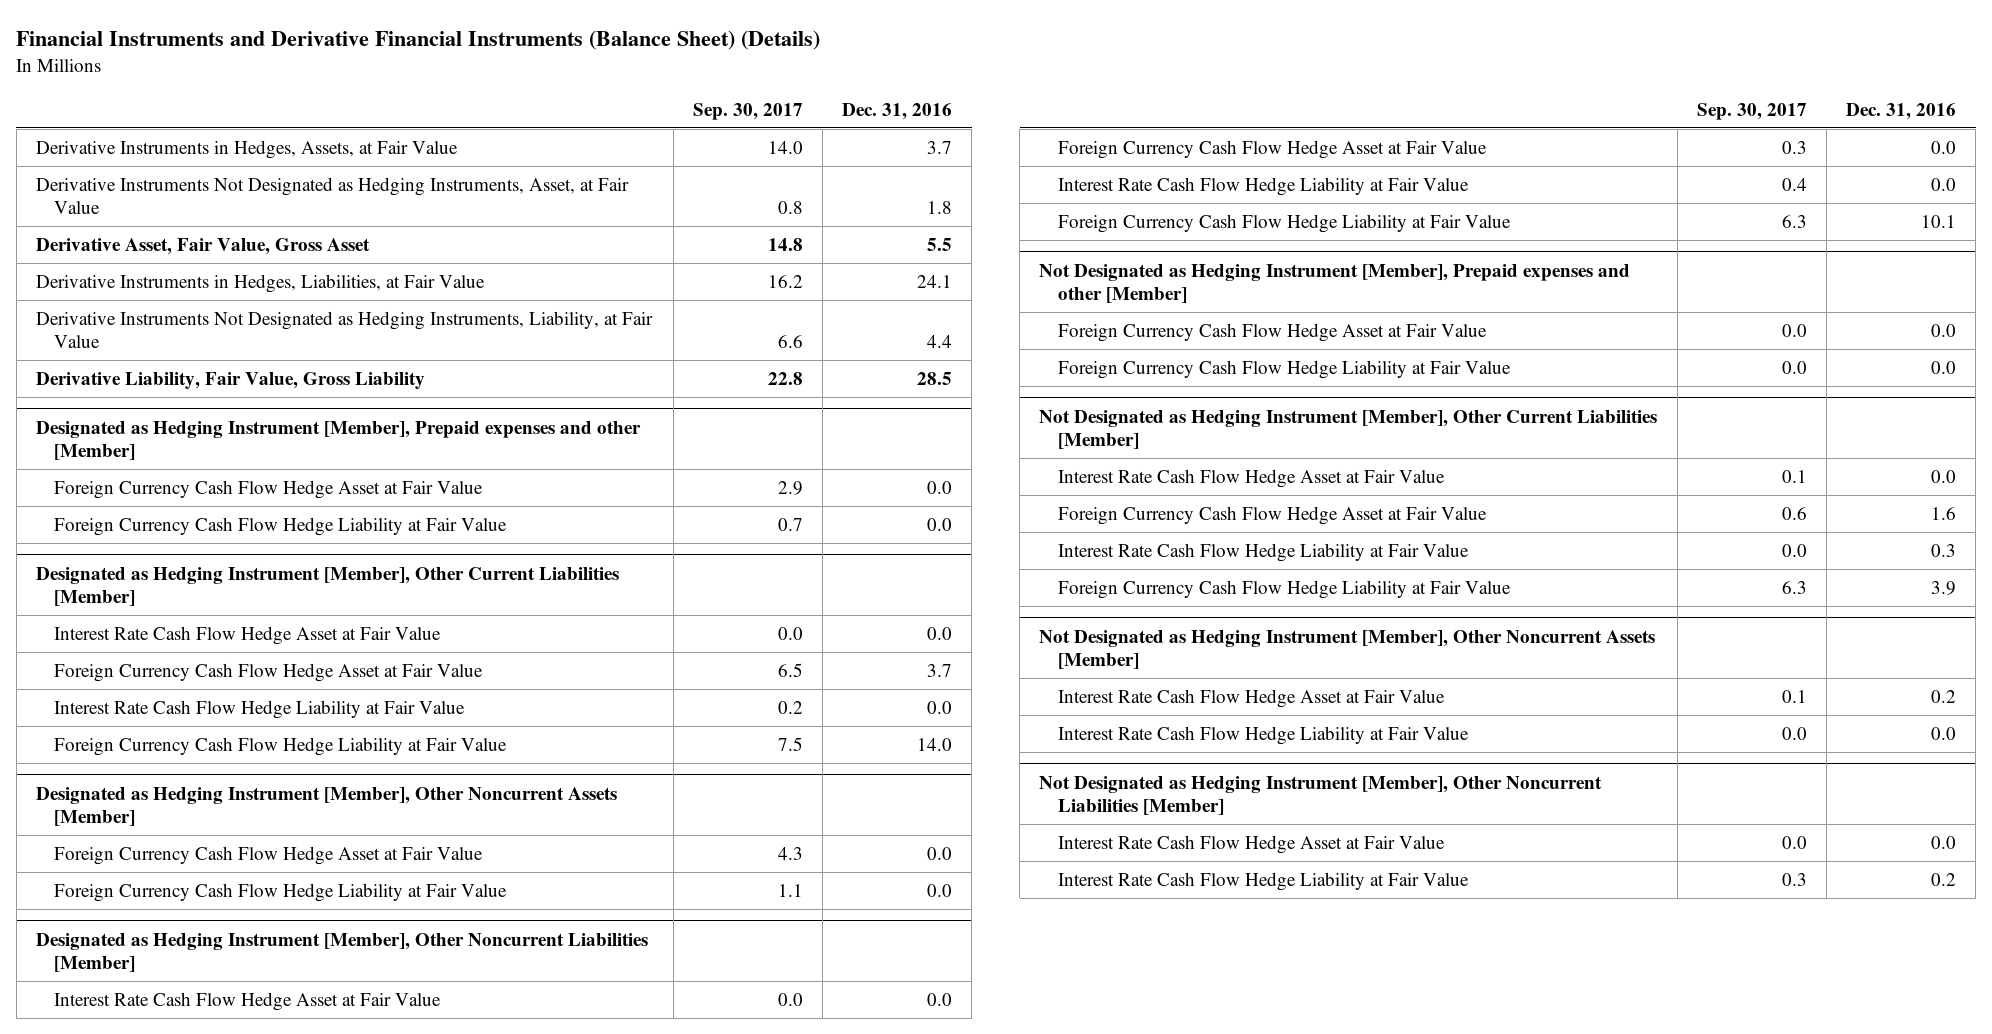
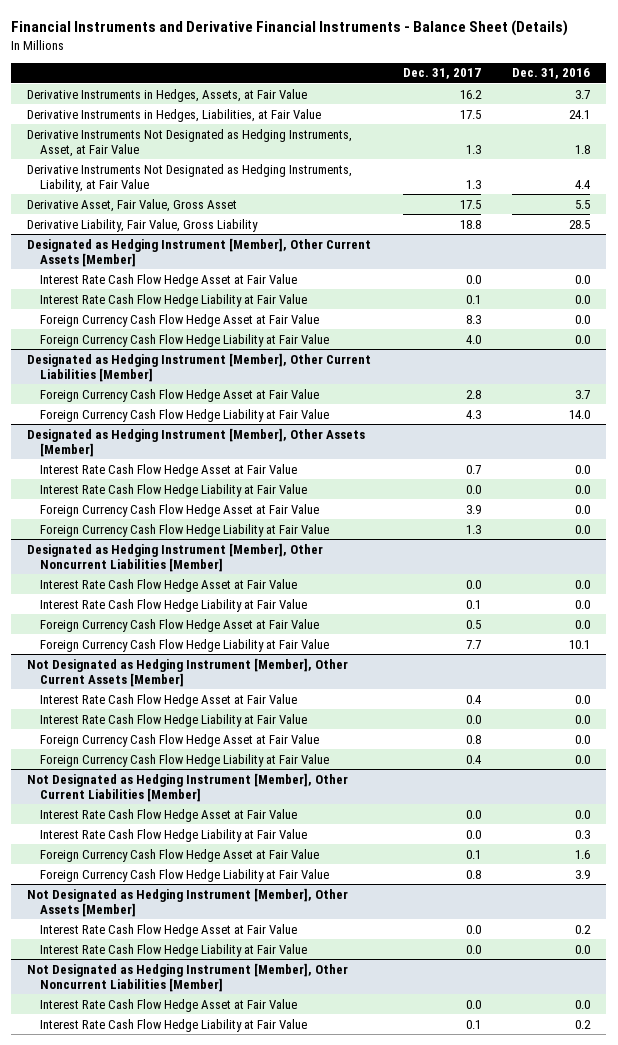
- Financial Instruments and Derivative Financial Instruments (Balance Sheet) (Details)
+ Financial Instruments and Derivative Financial Instruments - Balance Sheet (Details)
- | Sep. 30, 2017 | Dec. 31, 2016
+ | Dec. 31, 2017 | Dec. 31, 2016
moved down: Derivative Instruments Not Designated as Hedging Instruments, Asset, at Fair Value | 1.3 | 1.8
moved down: Derivative Asset, Fair Value, Gross Asset | 17.5 | 5.5
- Designated as Hedging Instrument [Member], Prepaid expenses and other [Member]
+ Designated as Hedging Instrument [Member], Other Current Assets [Member]
+ Interest Rate Cash Flow Hedge Asset at Fair Value | 0.0 | 0.0
+ Interest Rate Cash Flow Hedge Liability at Fair Value | 0.1 | 0.0
@ Designated as Hedging Instrument [Member], Other Current Liabilities [Member]
- Interest Rate Cash Flow Hedge Asset at Fair Value | 0.0 | 0.0
- Interest Rate Cash Flow Hedge Liability at Fair Value | 0.2 | 0.0
- Designated as Hedging Instrument [Member], Other Noncurrent Assets [Member]
+ Designated as Hedging Instrument [Member], Other Assets [Member]
+ Interest Rate Cash Flow Hedge Asset at Fair Value | 0.7 | 0.0
+ Interest Rate Cash Flow Hedge Liability at Fair Value | 0.0 | 0.0
@ Designated as Hedging Instrument [Member], Other Noncurrent Liabilities [Member]
moved down: Foreign Currency Cash Flow Hedge Asset at Fair Value | 0.5 | 0.0
- Not Designated as Hedging Instrument [Member], Prepaid expenses and other [Member]
+ Not Designated as Hedging Instrument [Member], Other Current Assets [Member]
+ Interest Rate Cash Flow Hedge Asset at Fair Value | 0.4 | 0.0
+ Interest Rate Cash Flow Hedge Liability at Fair Value | 0.0 | 0.0
@ Not Designated as Hedging Instrument [Member], Other Current Liabilities [Member]
moved down: Foreign Currency Cash Flow Hedge Asset at Fair Value | 0.1 | 1.6
- Not Designated as Hedging Instrument [Member], Other Noncurrent Assets [Member]
+ Not Designated as Hedging Instrument [Member], Other Assets [Member]

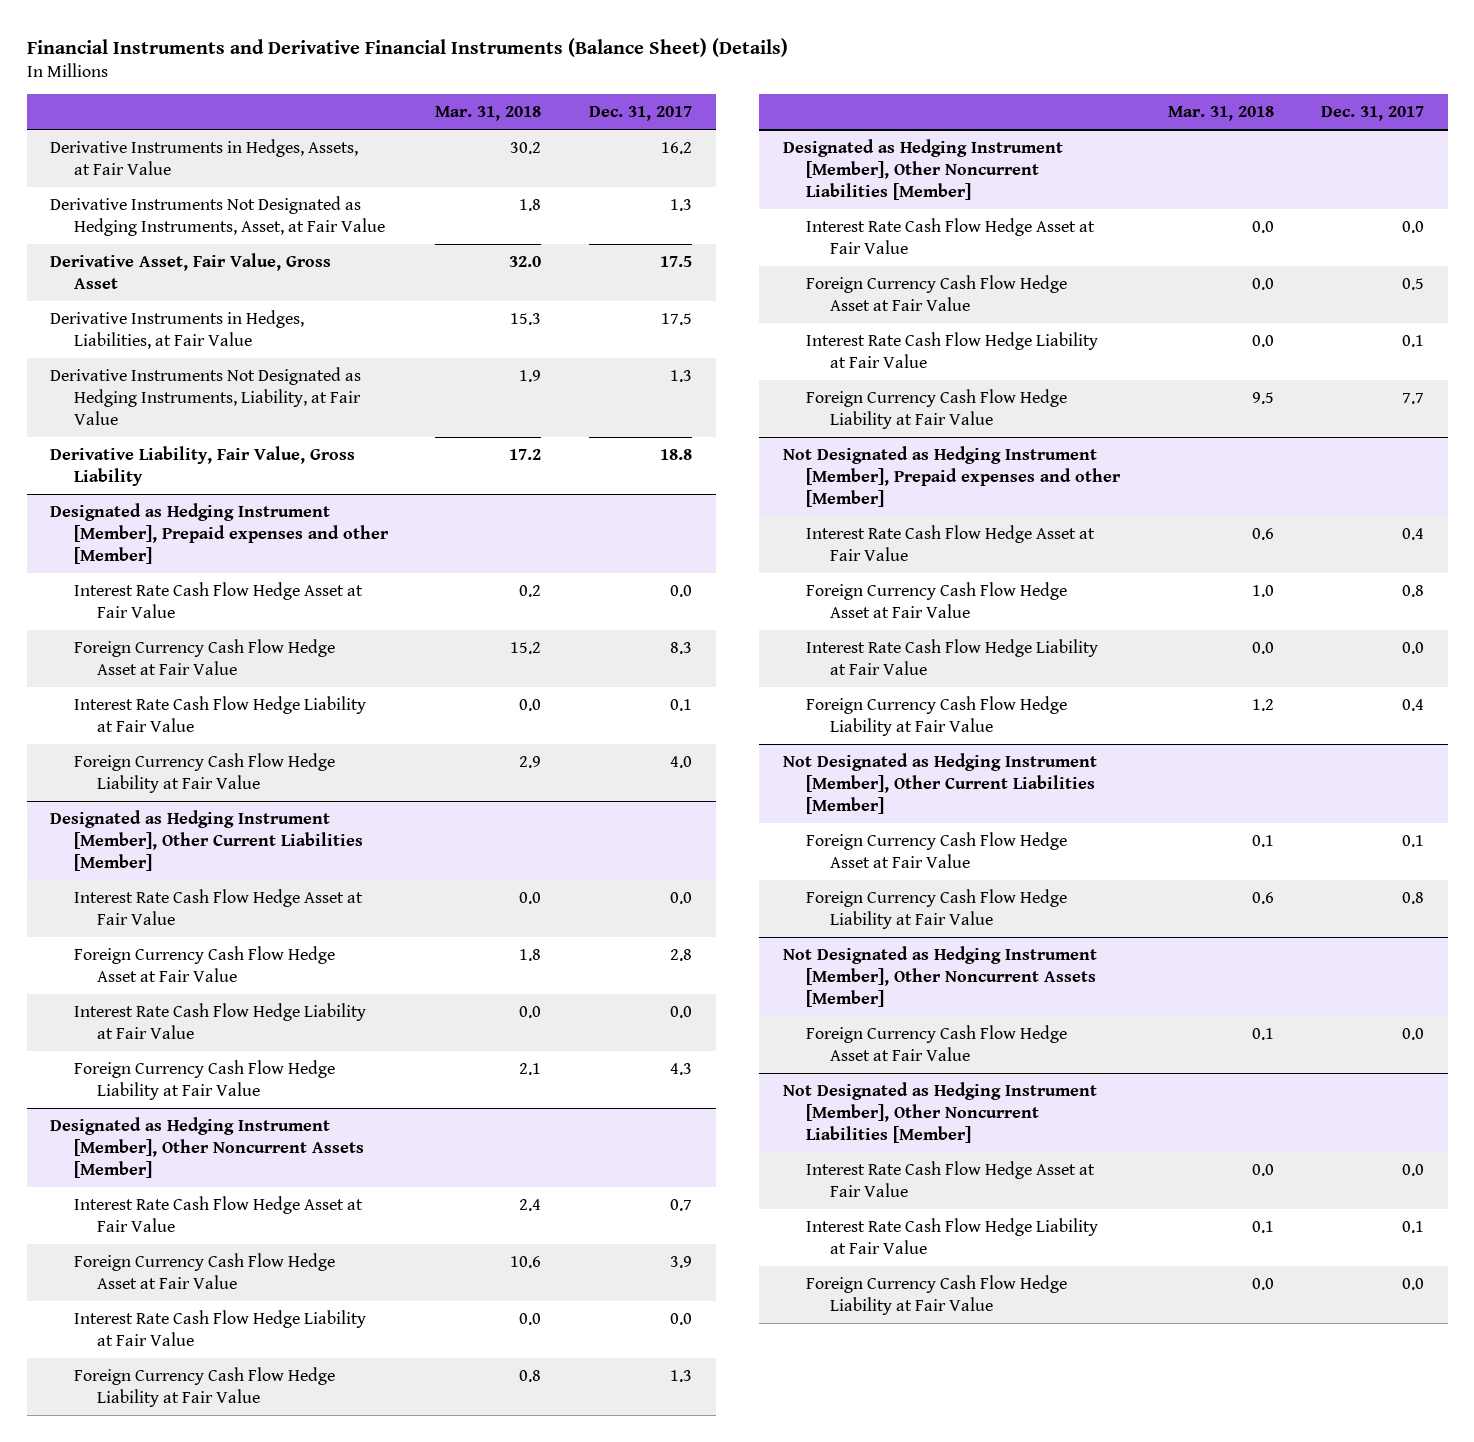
- Financial Instruments and Derivative Financial Instruments - Balance Sheet (Details)
+ Financial Instruments and Derivative Financial Instruments (Balance Sheet) (Details)
- | Dec. 31, 2017 | Dec. 31, 2016
+ | Mar. 31, 2018 | Dec. 31, 2017
moved down: Derivative Instruments in Hedges, Liabilities, at Fair Value | 15.3 | 17.5
moved down: Derivative Instruments Not Designated as Hedging Instruments, Liability, at Fair Value | 1.9 | 1.3
- Designated as Hedging Instrument [Member], Other Current Assets [Member]
+ Designated as Hedging Instrument [Member], Prepaid expenses and other [Member]
- Interest Rate Cash Flow Hedge Liability at Fair Value | 0.1 | 0.0
+ Interest Rate Cash Flow Hedge Liability at Fair Value | 0.0 | 0.1
@ Designated as Hedging Instrument [Member], Other Current Liabilities [Member]
+ Interest Rate Cash Flow Hedge Asset at Fair Value | 0.0 | 0.0
+ Interest Rate Cash Flow Hedge Liability at Fair Value | 0.0 | 0.0
- Designated as Hedging Instrument [Member], Other Assets [Member]
+ Designated as Hedging Instrument [Member], Other Noncurrent Assets [Member]
- Interest Rate Cash Flow Hedge Liability at Fair Value | 0.0 | 0.0
+ Interest Rate Cash Flow Hedge Liability at Fair Value | 0.0 | 0.0
@ Designated as Hedging Instrument [Member], Other Noncurrent Liabilities [Member]
moved down: Interest Rate Cash Flow Hedge Liability at Fair Value | 0.0 | 0.1
- Not Designated as Hedging Instrument [Member], Other Current Assets [Member]
+ Not Designated as Hedging Instrument [Member], Prepaid expenses and other [Member]
- Interest Rate Cash Flow Hedge Liability at Fair Value | 0.0 | 0.0
+ Interest Rate Cash Flow Hedge Liability at Fair Value | 0.0 | 0.0
@ Not Designated as Hedging Instrument [Member], Other Current Liabilities [Member]
- Interest Rate Cash Flow Hedge Asset at Fair Value | 0.0 | 0.0
- Interest Rate Cash Flow Hedge Liability at Fair Value | 0.0 | 0.3
- Not Designated as Hedging Instrument [Member], Other Assets [Member]
- Interest Rate Cash Flow Hedge Asset at Fair Value | 0.0 | 0.2
- Interest Rate Cash Flow Hedge Liability at Fair Value | 0.0 | 0.0
+ Not Designated as Hedging Instrument [Member], Other Noncurrent Assets [Member]
+ Foreign Currency Cash Flow Hedge Asset at Fair Value | 0.1 | 0.0
@ Not Designated as Hedging Instrument [Member], Other Noncurrent Liabilities [Member]
+ Foreign Currency Cash Flow Hedge Liability at Fair Value | 0.0 | 0.0

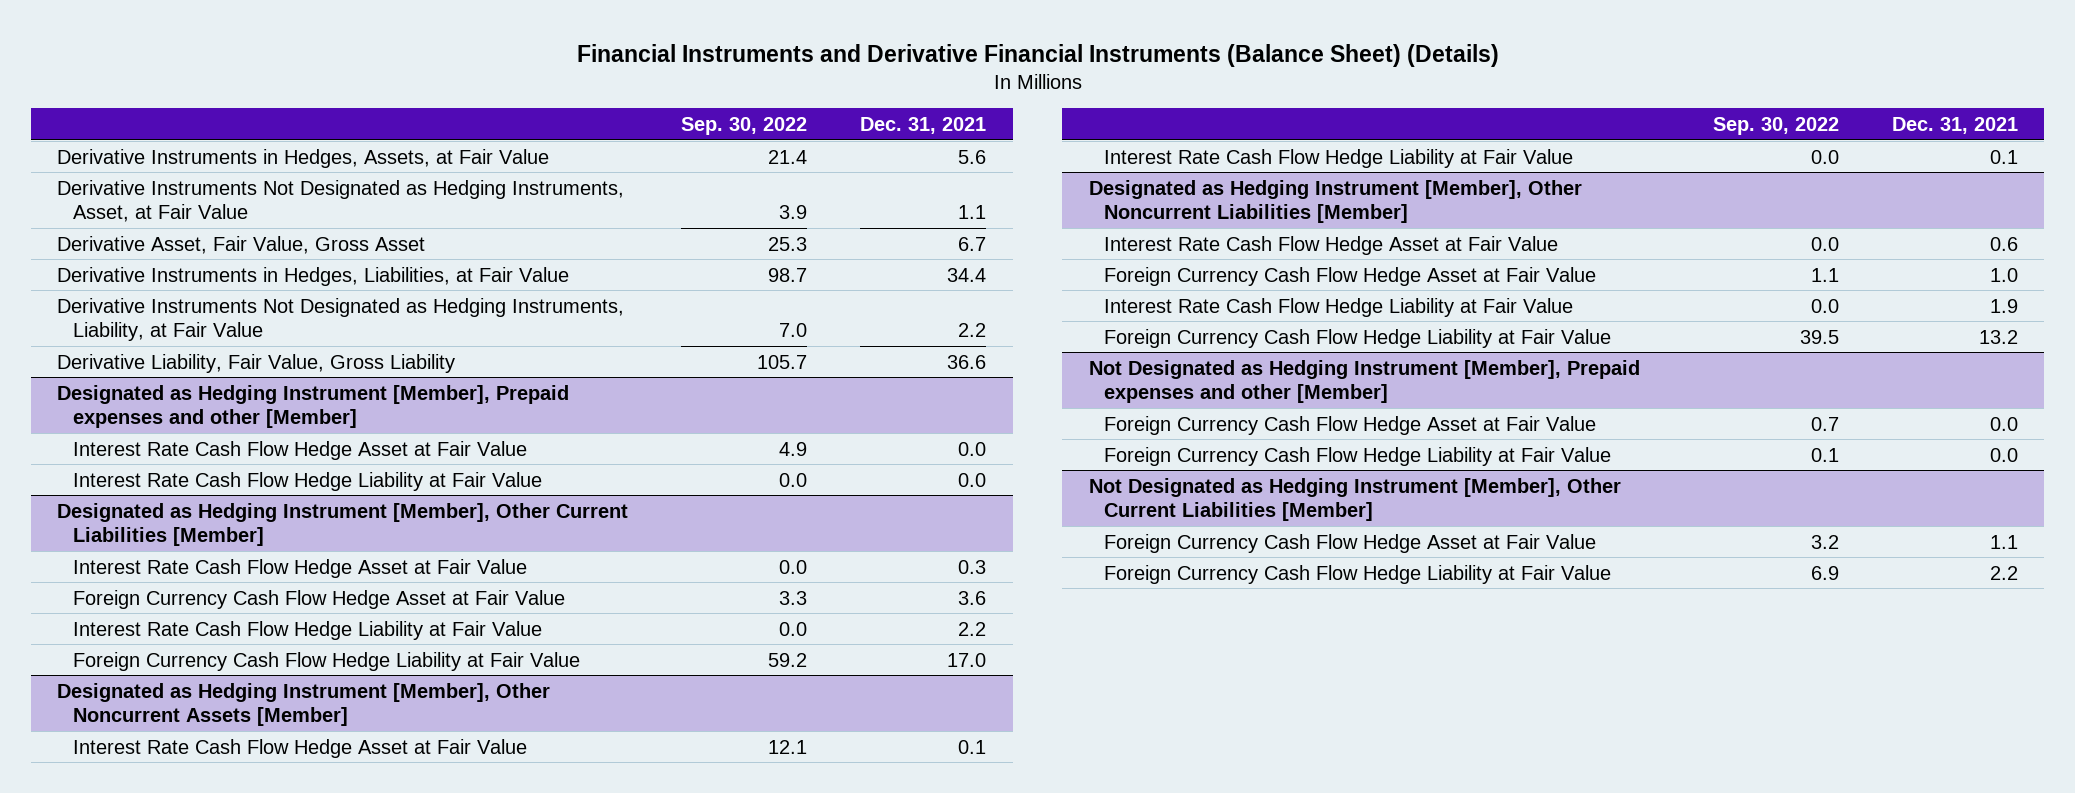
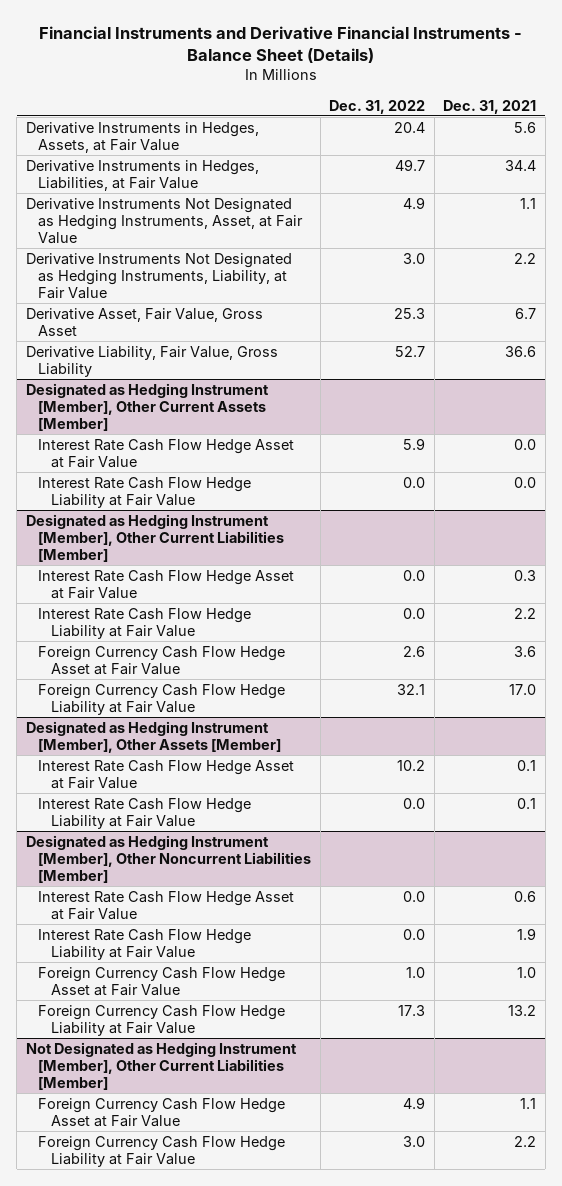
- Financial Instruments and Derivative Financial Instruments (Balance Sheet) (Details)
+ Financial Instruments and Derivative Financial Instruments - Balance Sheet (Details)
- | Sep. 30, 2022 | Dec. 31, 2021
+ | Dec. 31, 2022 | Dec. 31, 2021
moved down: Derivative Instruments Not Designated as Hedging Instruments, Asset, at Fair Value | 4.9 | 1.1
moved down: Derivative Asset, Fair Value, Gross Asset | 25.3 | 6.7
- Designated as Hedging Instrument [Member], Prepaid expenses and other [Member]
+ Designated as Hedging Instrument [Member], Other Current Assets [Member]
@ Designated as Hedging Instrument [Member], Other Current Liabilities [Member]
moved down: Foreign Currency Cash Flow Hedge Asset at Fair Value | 2.6 | 3.6
- Designated as Hedging Instrument [Member], Other Noncurrent Assets [Member]
+ Designated as Hedging Instrument [Member], Other Assets [Member]
@ Designated as Hedging Instrument [Member], Other Noncurrent Liabilities [Member]
moved down: Foreign Currency Cash Flow Hedge Asset at Fair Value | 1.0 | 1.0
- Not Designated as Hedging Instrument [Member], Prepaid expenses and other [Member]
- Foreign Currency Cash Flow Hedge Asset at Fair Value | 0.7 | 0.0
- Foreign Currency Cash Flow Hedge Liability at Fair Value | 0.1 | 0.0

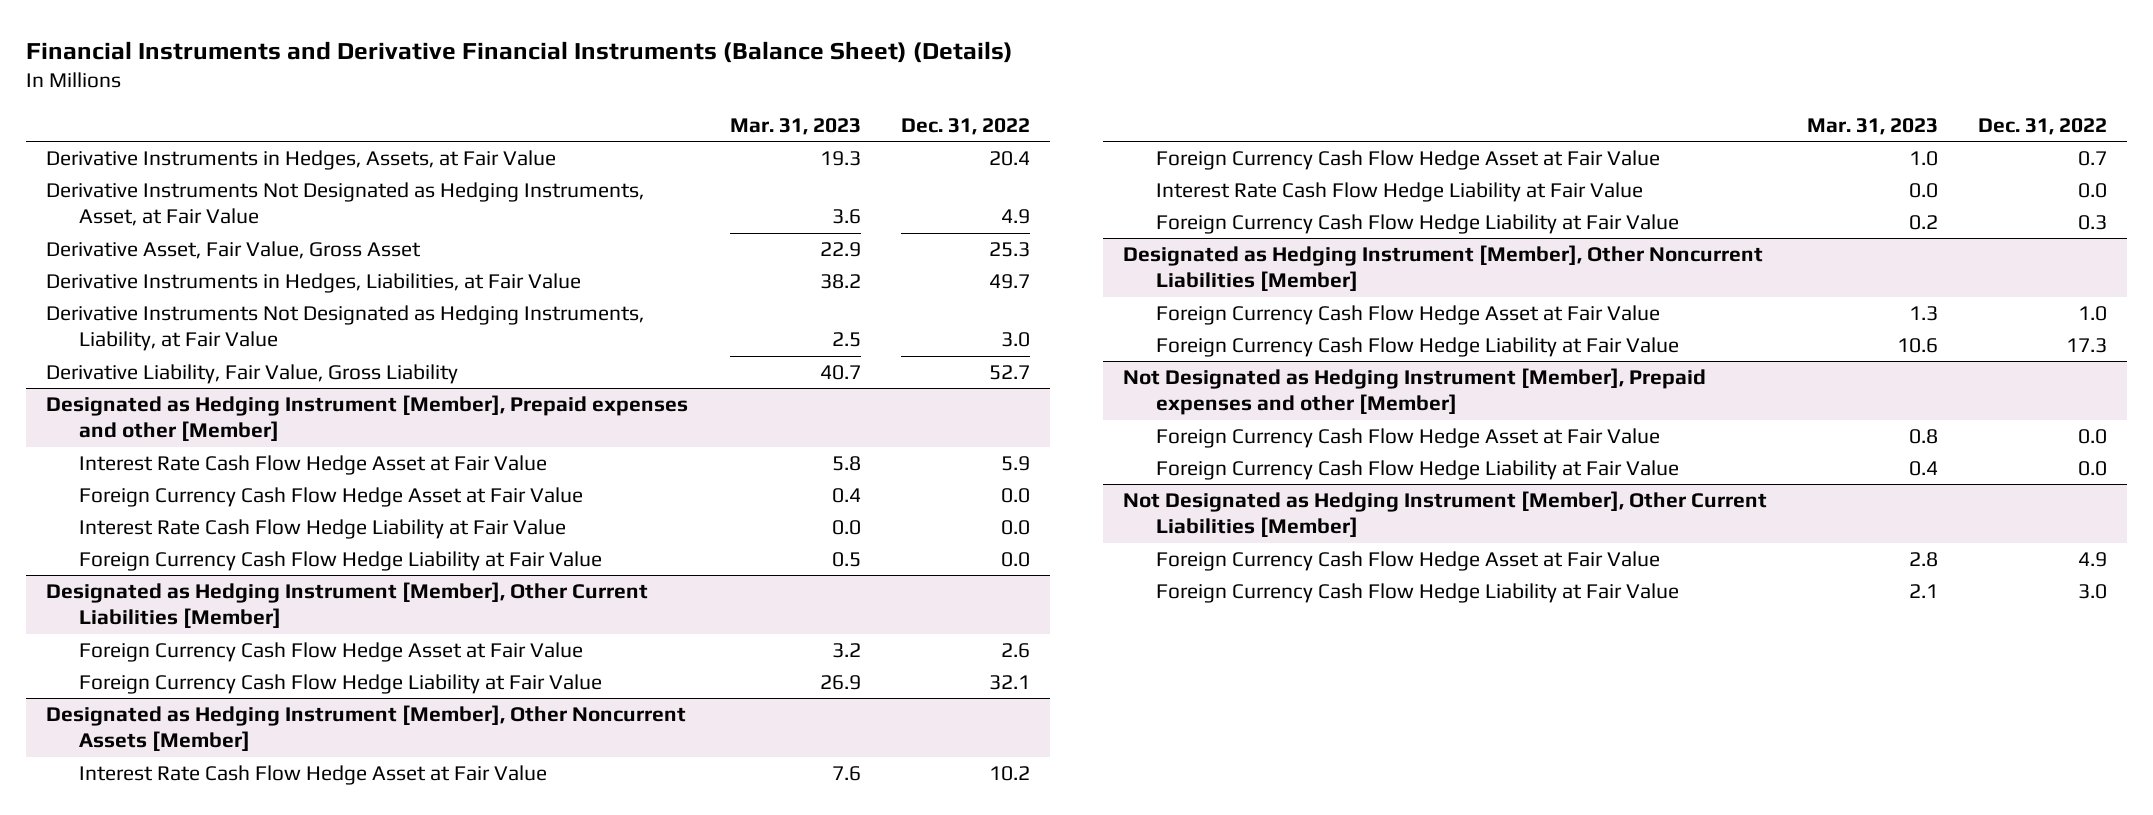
- Financial Instruments and Derivative Financial Instruments - Balance Sheet (Details)
+ Financial Instruments and Derivative Financial Instruments (Balance Sheet) (Details)
- | Dec. 31, 2022 | Dec. 31, 2021
+ | Mar. 31, 2023 | Dec. 31, 2022
moved down: Derivative Instruments in Hedges, Liabilities, at Fair Value | 38.2 | 49.7
moved down: Derivative Instruments Not Designated as Hedging Instruments, Liability, at Fair Value | 2.5 | 3.0
- Designated as Hedging Instrument [Member], Other Current Assets [Member]
+ Designated as Hedging Instrument [Member], Prepaid expenses and other [Member]
+ Foreign Currency Cash Flow Hedge Asset at Fair Value | 0.4 | 0.0
+ Foreign Currency Cash Flow Hedge Liability at Fair Value | 0.5 | 0.0
@ Designated as Hedging Instrument [Member], Other Current Liabilities [Member]
- Interest Rate Cash Flow Hedge Asset at Fair Value | 0.0 | 0.3
- Interest Rate Cash Flow Hedge Liability at Fair Value | 0.0 | 2.2
- Designated as Hedging Instrument [Member], Other Assets [Member]
+ Designated as Hedging Instrument [Member], Other Noncurrent Assets [Member]
+ Foreign Currency Cash Flow Hedge Asset at Fair Value | 1.0 | 0.7
+ Foreign Currency Cash Flow Hedge Liability at Fair Value | 0.2 | 0.3
@ Designated as Hedging Instrument [Member], Other Noncurrent Liabilities [Member]
- Interest Rate Cash Flow Hedge Asset at Fair Value | 0.0 | 0.6
- Interest Rate Cash Flow Hedge Liability at Fair Value | 0.0 | 1.9
+ Not Designated as Hedging Instrument [Member], Prepaid expenses and other [Member]
+ Foreign Currency Cash Flow Hedge Asset at Fair Value | 0.8 | 0.0
+ Foreign Currency Cash Flow Hedge Liability at Fair Value | 0.4 | 0.0

